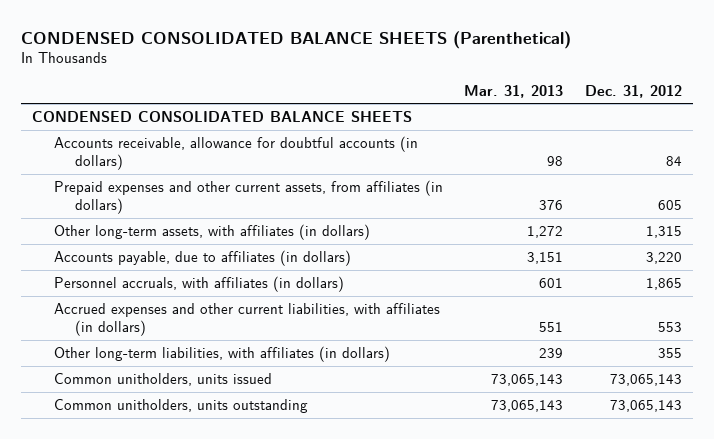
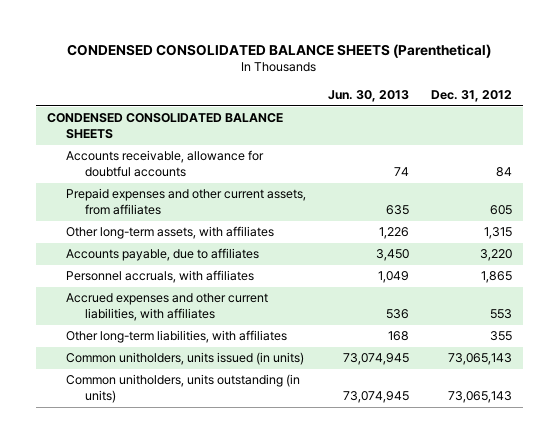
- | Mar. 31, 2013 | Dec. 31, 2012
+ | Jun. 30, 2013 | Dec. 31, 2012
- Accounts receivable, allowance for doubtful accounts (in dollars) | 98 | 84
- Prepaid expenses and other current assets, from affiliates (in dollars) | 376 | 605
- Other long-term assets, with affiliates (in dollars) | 1,272 | 1,315
- Accounts payable, due to affiliates (in dollars) | 3,151 | 3,220
- Personnel accruals, with affiliates (in dollars) | 601 | 1,865
- Accrued expenses and other current liabilities, with affiliates (in dollars) | 551 | 553
- Other long-term liabilities, with affiliates (in dollars) | 239 | 355
- Common unitholders, units issued | 73,065,143 | 73,065,143
- Common unitholders, units outstanding | 73,065,143 | 73,065,143
+ Accounts receivable, allowance for doubtful accounts | 74 | 84
+ Prepaid expenses and other current assets, from affiliates | 635 | 605
+ Other long-term assets, with affiliates | 1,226 | 1,315
+ Accounts payable, due to affiliates | 3,450 | 3,220
+ Personnel accruals, with affiliates | 1,049 | 1,865
+ Accrued expenses and other current liabilities, with affiliates | 536 | 553
+ Other long-term liabilities, with affiliates | 168 | 355
+ Common unitholders, units issued (in units) | 73,074,945 | 73,065,143
+ Common unitholders, units outstanding (in units) | 73,074,945 | 73,065,143

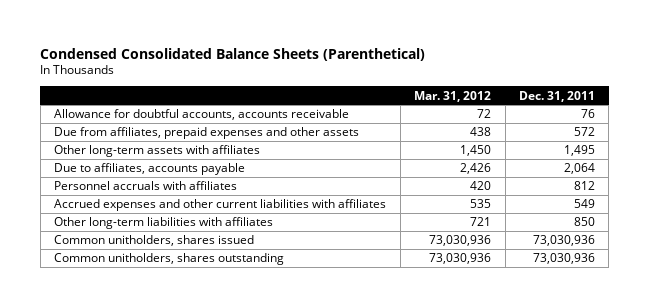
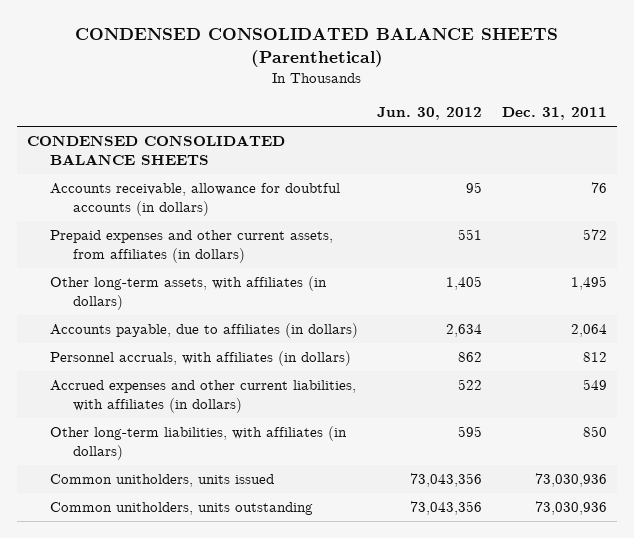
- Condensed Consolidated Balance Sheets (Parenthetical)
+ CONDENSED CONSOLIDATED BALANCE SHEETS (Parenthetical)
- | Mar. 31, 2012 | Dec. 31, 2011
+ | Jun. 30, 2012 | Dec. 31, 2011
- Allowance for doubtful accounts, accounts receivable | 72 | 76
- Due from affiliates, prepaid expenses and other assets | 438 | 572
- Other long-term assets with affiliates | 1,450 | 1,495
- Due to affiliates, accounts payable | 2,426 | 2,064
- Personnel accruals with affiliates | 420 | 812
- Accrued expenses and other current liabilities with affiliates | 535 | 549
- Other long-term liabilities with affiliates | 721 | 850
- Common unitholders, shares issued | 73,030,936 | 73,030,936
- Common unitholders, shares outstanding | 73,030,936 | 73,030,936
+ CONDENSED CONSOLIDATED BALANCE SHEETS
+ Accounts receivable, allowance for doubtful accounts (in dollars) | 95 | 76
+ Prepaid expenses and other current assets, from affiliates (in dollars) | 551 | 572
+ Other long-term assets, with affiliates (in dollars) | 1,405 | 1,495
+ Accounts payable, due to affiliates (in dollars) | 2,634 | 2,064
+ Personnel accruals, with affiliates (in dollars) | 862 | 812
+ Accrued expenses and other current liabilities, with affiliates (in dollars) | 522 | 549
+ Other long-term liabilities, with affiliates (in dollars) | 595 | 850
+ Common unitholders, units issued | 73,043,356 | 73,030,936
+ Common unitholders, units outstanding | 73,043,356 | 73,030,936

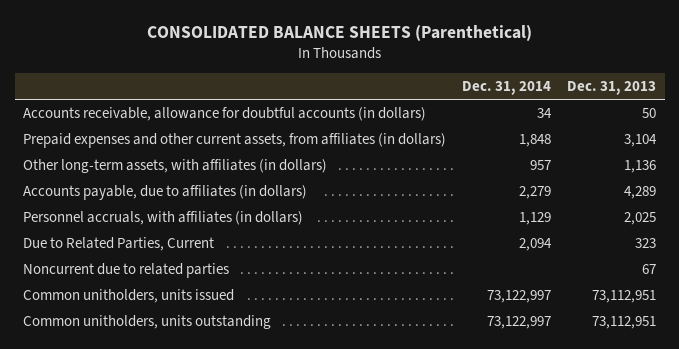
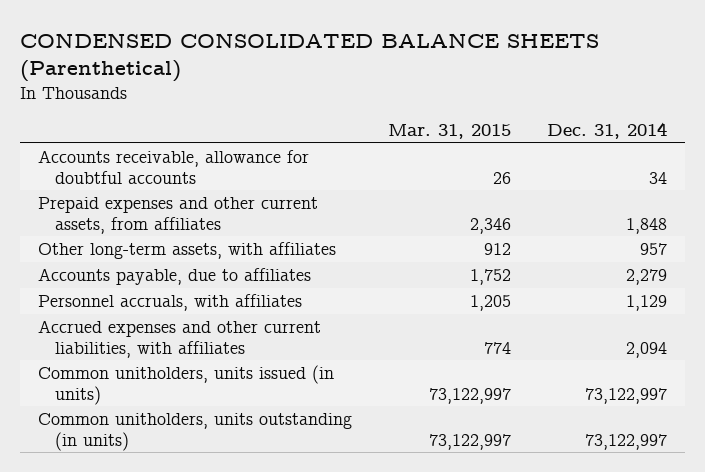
- CONSOLIDATED BALANCE SHEETS (Parenthetical)
+ CONDENSED CONSOLIDATED BALANCE SHEETS (Parenthetical)
- | Dec. 31, 2014 | Dec. 31, 2013
+ | Mar. 31, 2015 | Dec. 31, 2014
- Accounts receivable, allowance for doubtful accounts (in dollars) | 34 | 50
- Prepaid expenses and other current assets, from affiliates (in dollars) | 1,848 | 3,104
- Other long-term assets, with affiliates (in dollars) | 957 | 1,136
- Accounts payable, due to affiliates (in dollars) | 2,279 | 4,289
- Personnel accruals, with affiliates (in dollars) | 1,129 | 2,025
- Due to Related Parties, Current | 2,094 | 323
- Noncurrent due to related parties | | 67
- Common unitholders, units issued | 73,122,997 | 73,112,951
- Common unitholders, units outstanding | 73,122,997 | 73,112,951
+ Accounts receivable, allowance for doubtful accounts | 26 | 34
+ Prepaid expenses and other current assets, from affiliates | 2,346 | 1,848
+ Other long-term assets, with affiliates | 912 | 957
+ Accounts payable, due to affiliates | 1,752 | 2,279
+ Personnel accruals, with affiliates | 1,205 | 1,129
+ Accrued expenses and other current liabilities, with affiliates | 774 | 2,094
+ Common unitholders, units issued (in units) | 73,122,997 | 73,122,997
+ Common unitholders, units outstanding (in units) | 73,122,997 | 73,122,997

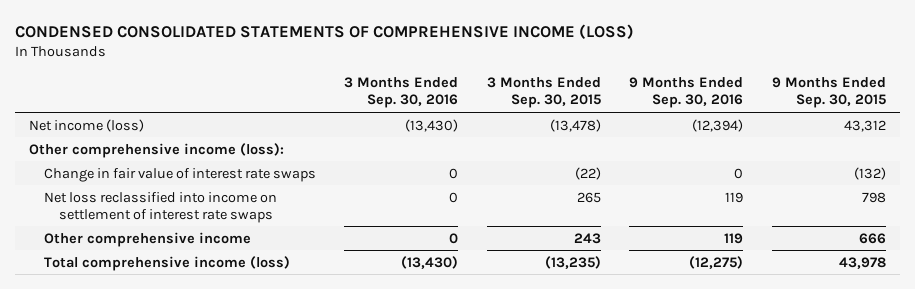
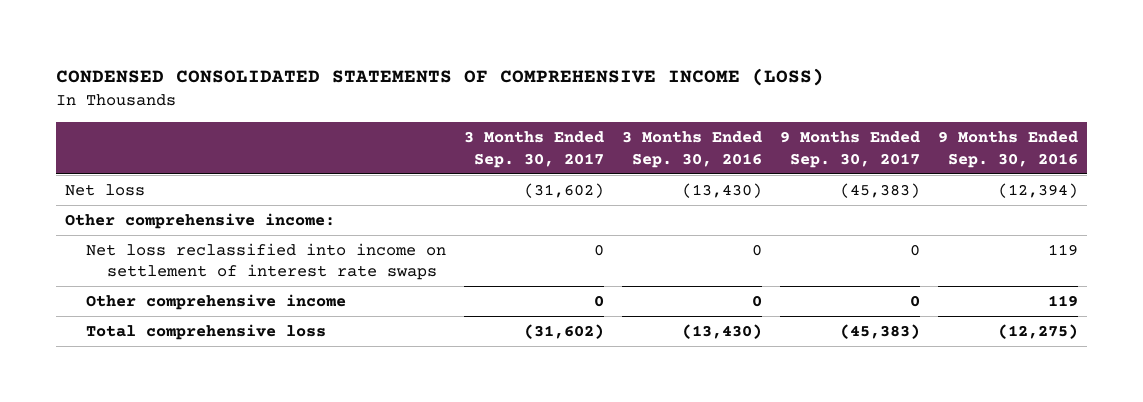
- | 3 Months Ended Sep. 30, 2016 | 3 Months Ended Sep. 30, 2015 | 9 Months Ended Sep. 30, 2016 | 9 Months Ended Sep. 30, 2015
+ | 3 Months Ended Sep. 30, 2017 | 3 Months Ended Sep. 30, 2016 | 9 Months Ended Sep. 30, 2017 | 9 Months Ended Sep. 30, 2016
- Net income (loss) | (13,430) | (13,478) | (12,394) | 43,312
- Other comprehensive income (loss):
- Change in fair value of interest rate swaps | 0 | (22) | 0 | (132)
+ Net loss | (31,602) | (13,430) | (45,383) | (12,394)
+ Other comprehensive income:
- Total comprehensive income (loss) | (13,430) | (13,235) | (12,275) | 43,978
+ Total comprehensive loss | (31,602) | (13,430) | (45,383) | (12,275)

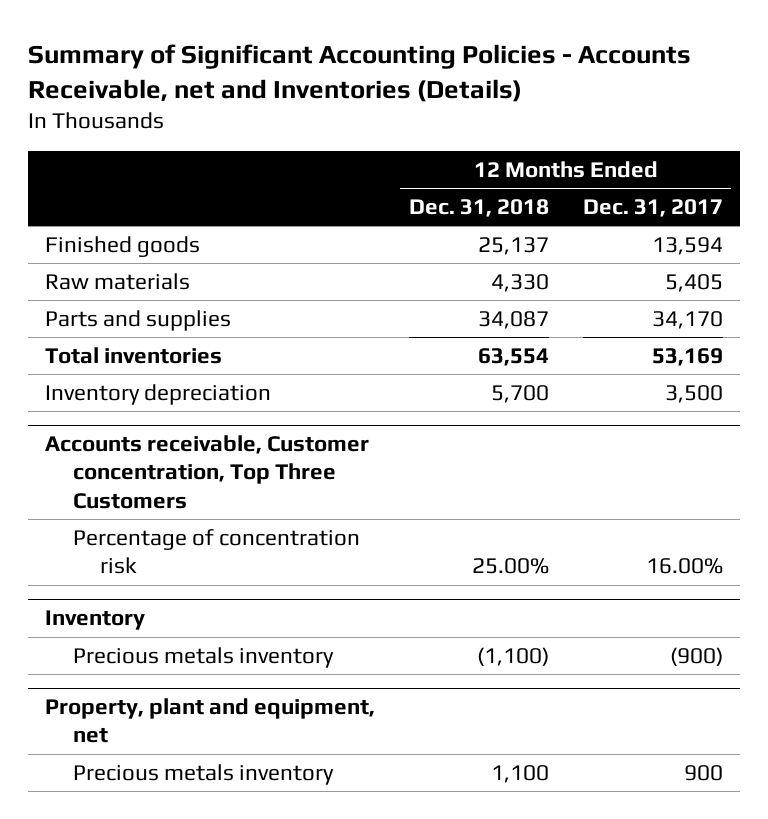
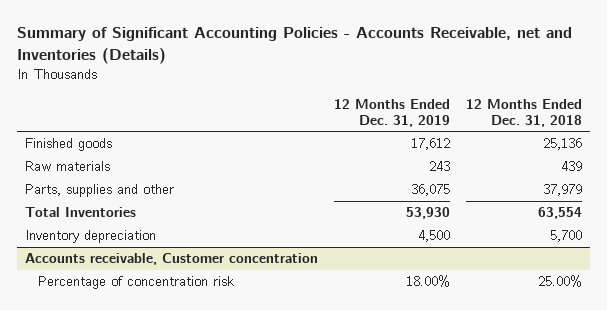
- | 12 Months Ended Dec. 31, 2018 | 12 Months Ended Dec. 31, 2017
+ | 12 Months Ended Dec. 31, 2019 | 12 Months Ended Dec. 31, 2018
- Finished goods | 25,137 | 13,594
- Raw materials | 4,330 | 5,405
- Parts and supplies | 34,087 | 34,170
- Total inventories | 63,554 | 53,169
+ Finished goods | 17,612 | 25,136
+ Raw materials | 243 | 439
+ Parts, supplies and other | 36,075 | 37,979
+ Total Inventories | 53,930 | 63,554
- Accounts receivable, Customer concentration, Top Three Customers
+ Accounts receivable, Customer concentration
- Inventory
- Precious metals inventory | (1,100) | (900)
- Property, plant and equipment, net
- Precious metals inventory | 1,100 | 900

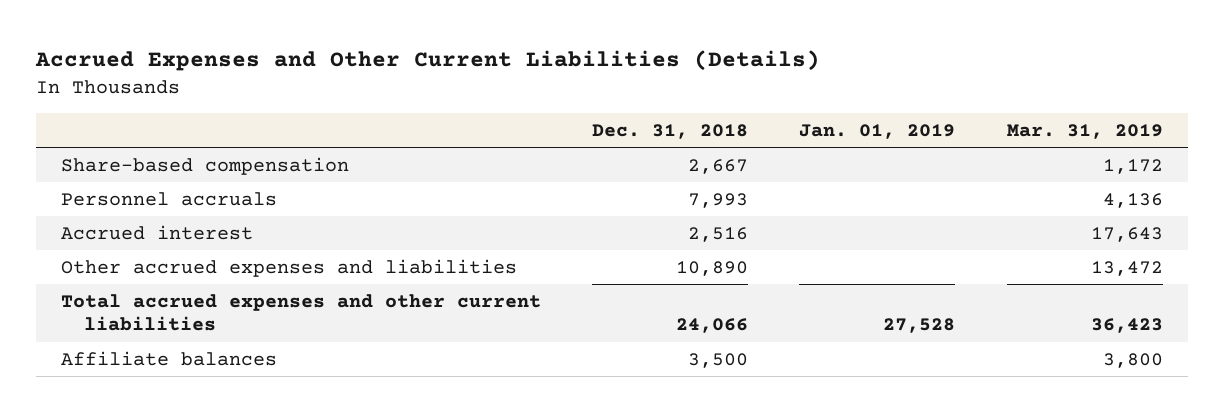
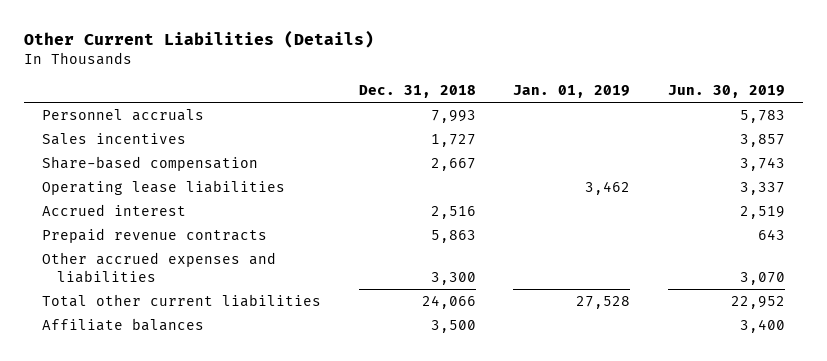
- Accrued Expenses and Other Current Liabilities (Details)
+ Other Current Liabilities (Details)
- | Dec. 31, 2018 | Jan. 01, 2019 | Mar. 31, 2019
+ | Dec. 31, 2018 | Jan. 01, 2019 | Jun. 30, 2019
+ Sales incentives | 1,727 | | 3,857
moved down: Share-based compensation | 2,667 | | 3,743
+ Operating lease liabilities | | 3,462 | 3,337
- Other accrued expenses and liabilities | 10,890 | | 13,472
- Total accrued expenses and other current liabilities | 24,066 | 27,528 | 36,423
+ Prepaid revenue contracts | 5,863 | | 643
+ Other accrued expenses and liabilities | 3,300 | | 3,070
+ Total other current liabilities | 24,066 | 27,528 | 22,952

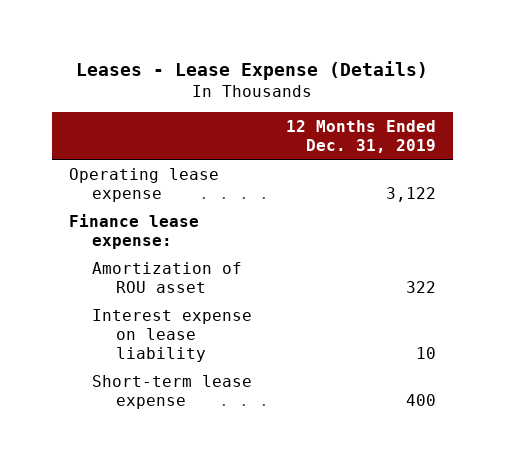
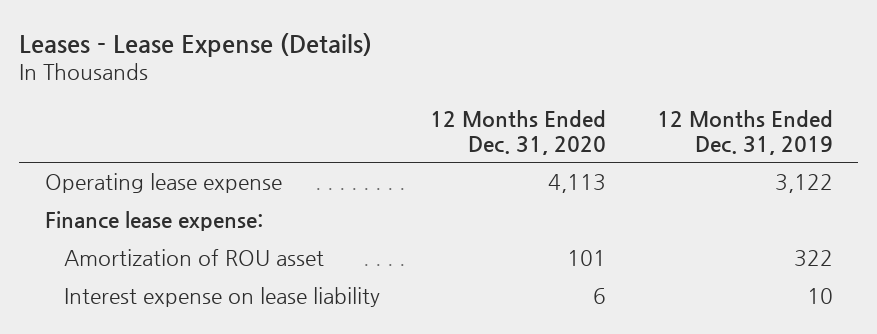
- | 12 Months Ended Dec. 31, 2019
+ | 12 Months Ended Dec. 31, 2020 | 12 Months Ended Dec. 31, 2019
- Short-term lease expense | 400

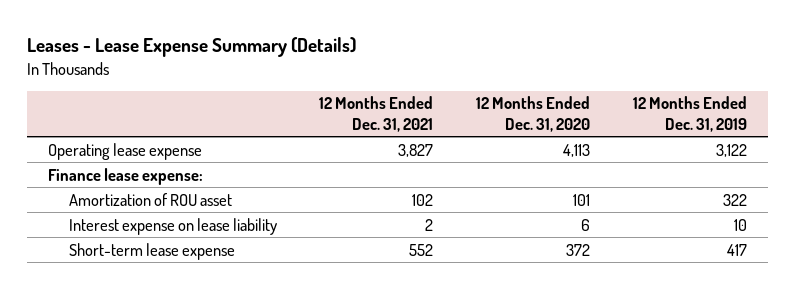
- Leases - Lease Expense (Details)
+ Leases - Lease Expense Summary (Details)
- | 12 Months Ended Dec. 31, 2020 | 12 Months Ended Dec. 31, 2019
+ | 12 Months Ended Dec. 31, 2021 | 12 Months Ended Dec. 31, 2020 | 12 Months Ended Dec. 31, 2019
+ Short-term lease expense | 552 | 372 | 417

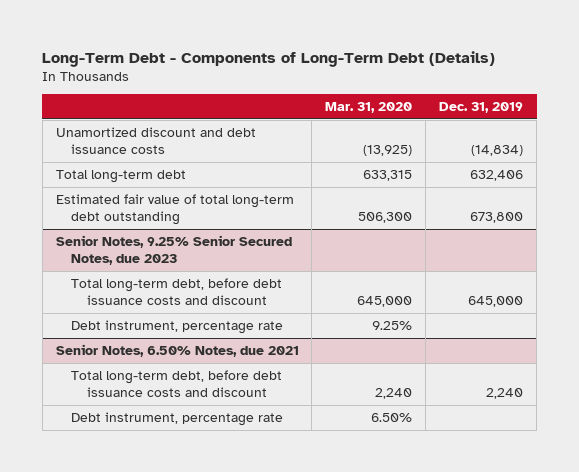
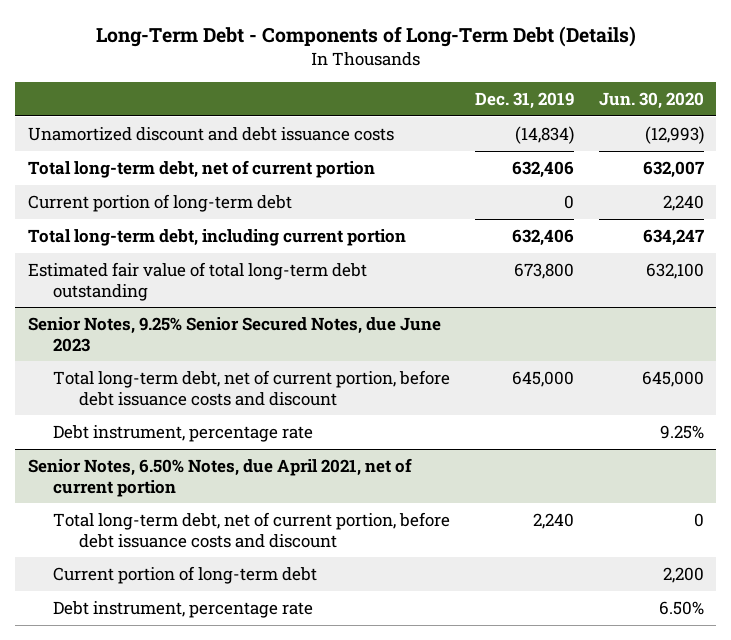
- | Mar. 31, 2020 | Dec. 31, 2019
+ | Dec. 31, 2019 | Jun. 30, 2020
- Total long-term debt | 633,315 | 632,406
+ Total long-term debt, net of current portion | 632,406 | 632,007
+ Current portion of long-term debt | 0 | 2,240
+ Total long-term debt, including current portion | 632,406 | 634,247
- Senior Notes, 9.25% Senior Secured Notes, due 2023
- Total long-term debt, before debt issuance costs and discount | 645,000 | 645,000
+ Senior Notes, 9.25% Senior Secured Notes, due June 2023
+ Total long-term debt, net of current portion, before debt issuance costs and discount | 645,000 | 645,000
- Senior Notes, 6.50% Notes, due 2021
- Total long-term debt, before debt issuance costs and discount | 2,240 | 2,240
+ Senior Notes, 6.50% Notes, due April 2021, net of current portion
+ Total long-term debt, net of current portion, before debt issuance costs and discount | 2,240 | 0
+ Current portion of long-term debt | | 2,200

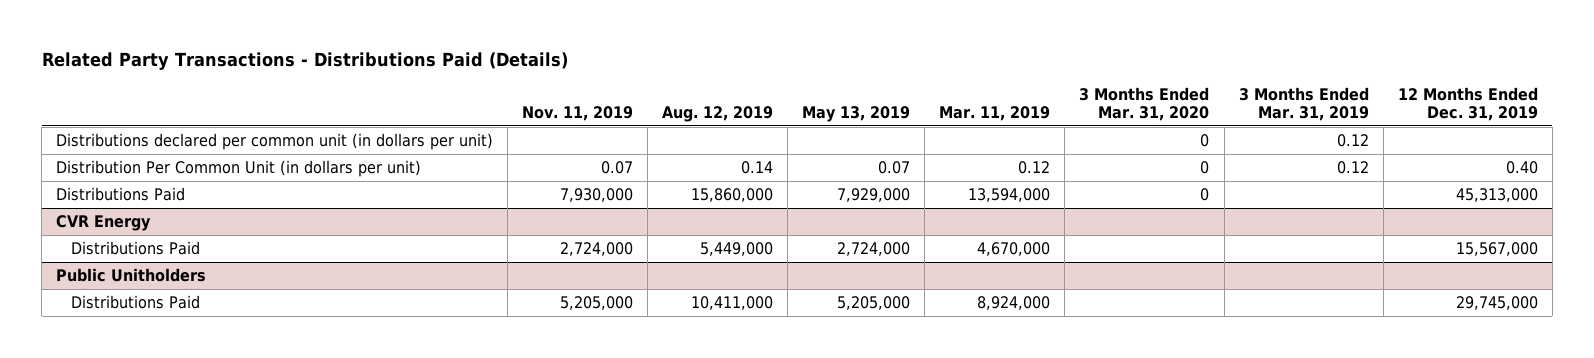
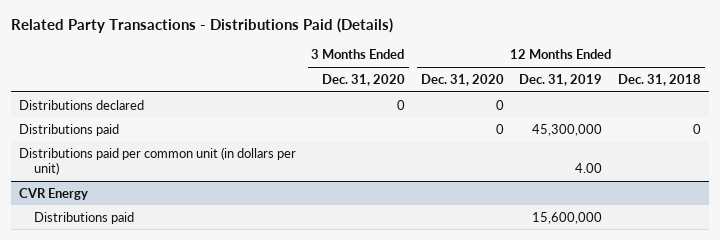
- | Nov. 11, 2019 | Aug. 12, 2019 | May 13, 2019 | Mar. 11, 2019 | 3 Months Ended Mar. 31, 2020 | 3 Months Ended Mar. 31, 2019 | 12 Months Ended Dec. 31, 2019
+ | 3 Months Ended Dec. 31, 2020 | 12 Months Ended Dec. 31, 2020 | 12 Months Ended Dec. 31, 2019 | 12 Months Ended Dec. 31, 2018
- Distributions declared per common unit (in dollars per unit) | | | | | 0 | 0.12 |
- Distribution Per Common Unit (in dollars per unit) | 0.07 | 0.14 | 0.07 | 0.12 | 0 | 0.12 | 0.40
- Distributions Paid | 7,930,000 | 15,860,000 | 7,929,000 | 13,594,000 | 0 | | 45,313,000
+ Distributions declared | 0 | 0 | |
+ Distributions paid | | 0 | 45,300,000 | 0
+ Distributions paid per common unit (in dollars per unit) | | | 4.00 |
@ CVR Energy
- Distributions Paid | 2,724,000 | 5,449,000 | 2,724,000 | 4,670,000 | | | 15,567,000
- Public Unitholders
- Distributions Paid | 5,205,000 | 10,411,000 | 5,205,000 | 8,924,000 | | | 29,745,000
@ CVR Energy
+ Distributions paid | | | 15,600,000 |

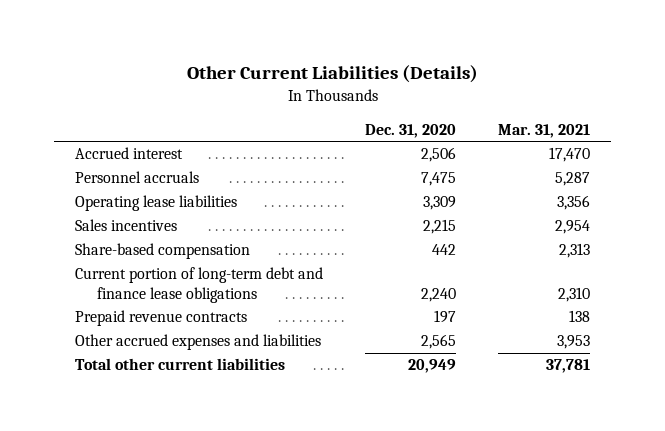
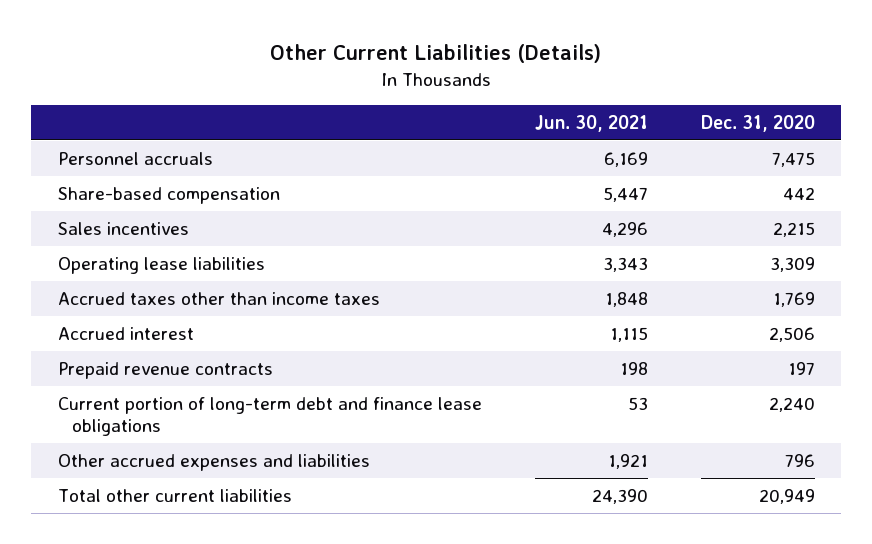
- | Dec. 31, 2020 | Mar. 31, 2021
+ | Jun. 30, 2021 | Dec. 31, 2020
moved down: Sales incentives | 4,296 | 2,215
moved down: Operating lease liabilities | 3,343 | 3,309
+ Accrued taxes other than income taxes | 1,848 | 1,769
moved down: Accrued interest | 1,115 | 2,506
- Other accrued expenses and liabilities | 2,565 | 3,953
moved down: Current portion of long-term debt and finance lease obligations | 53 | 2,240
+ Other accrued expenses and liabilities | 1,921 | 796

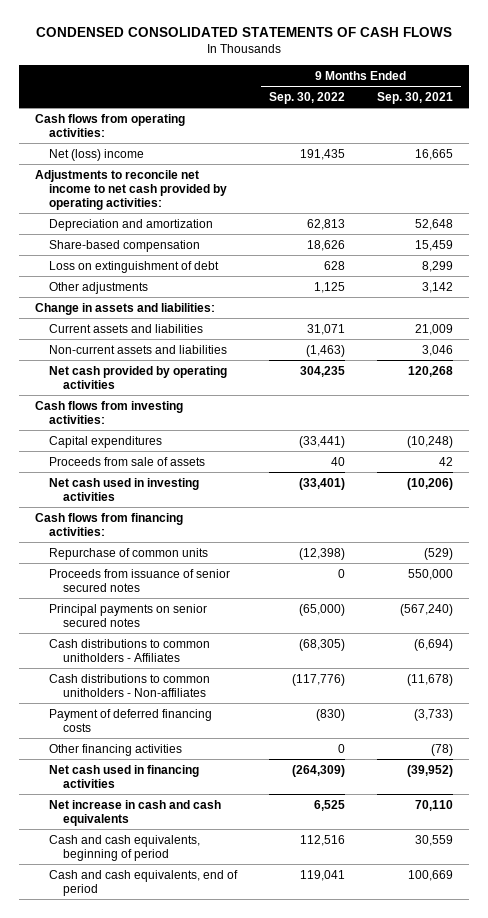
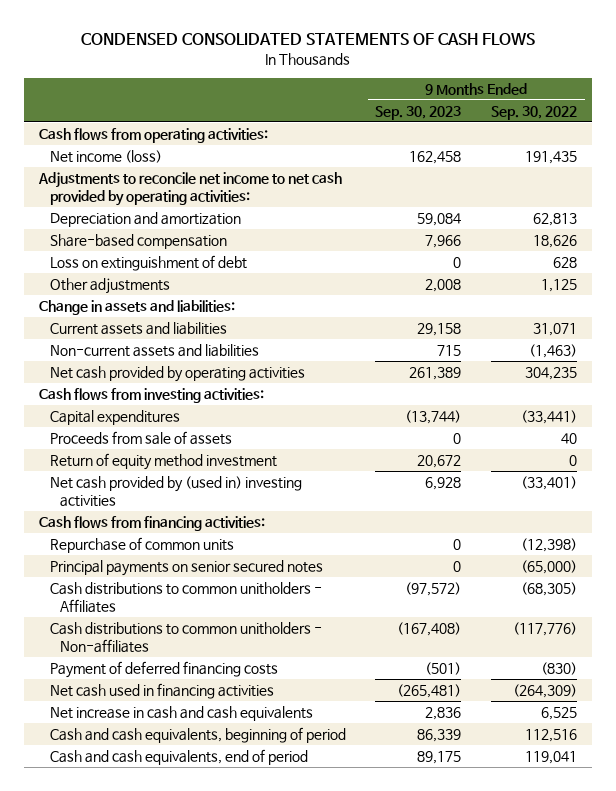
- | 9 Months Ended Sep. 30, 2022 | 9 Months Ended Sep. 30, 2021
+ | 9 Months Ended Sep. 30, 2023 | 9 Months Ended Sep. 30, 2022
- Net (loss) income | 191,435 | 16,665
+ Net income (loss) | 162,458 | 191,435
- Net cash used in investing activities | (33,401) | (10,206)
+ Return of equity method investment | 20,672 | 0
+ Net cash provided by (used in) investing activities | 6,928 | (33,401)
- Proceeds from issuance of senior secured notes | 0 | 550,000
- Other financing activities | 0 | (78)

